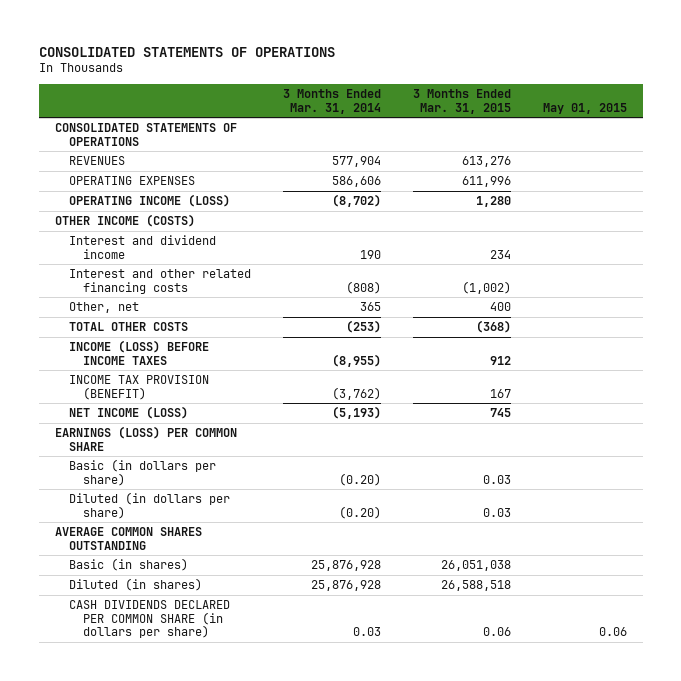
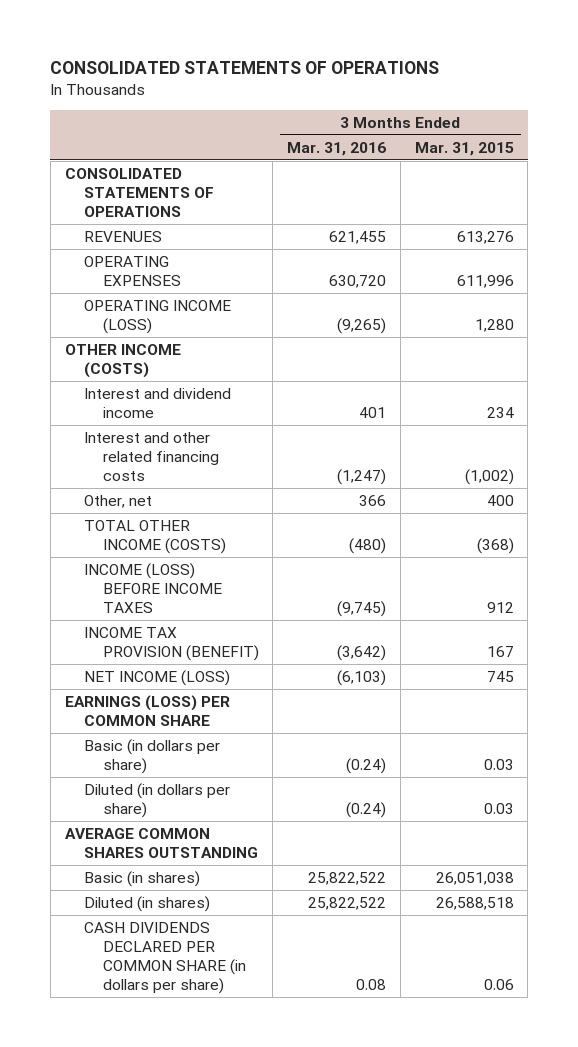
- | 3 Months Ended Mar. 31, 2014 | 3 Months Ended Mar. 31, 2015 | May 01, 2015
+ | 3 Months Ended Mar. 31, 2016 | 3 Months Ended Mar. 31, 2015
- TOTAL OTHER COSTS | (253) | (368) |
+ TOTAL OTHER INCOME (COSTS) | (480) | (368)

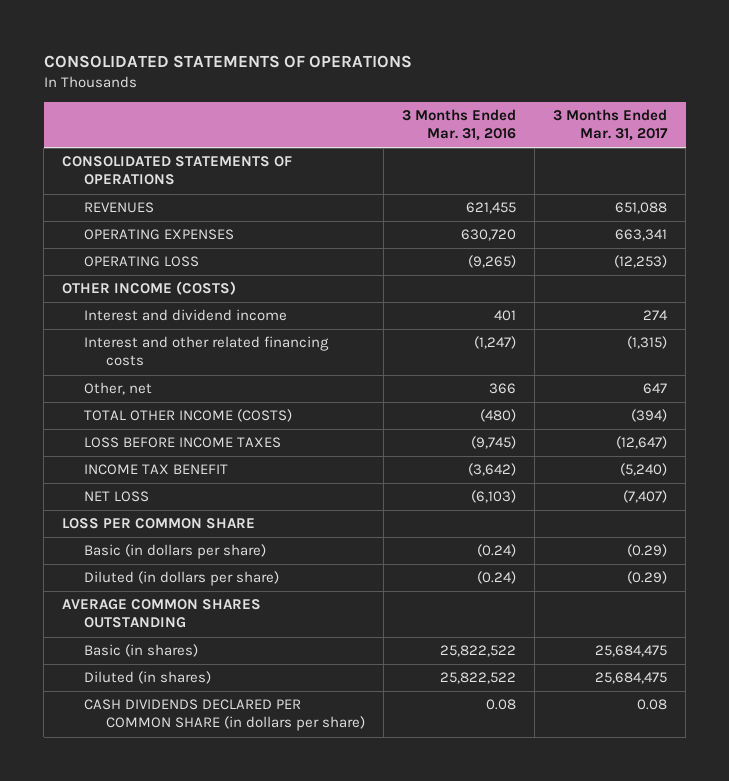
- | 3 Months Ended Mar. 31, 2016 | 3 Months Ended Mar. 31, 2015
+ | 3 Months Ended Mar. 31, 2016 | 3 Months Ended Mar. 31, 2017
- OPERATING INCOME (LOSS) | (9,265) | 1,280
+ OPERATING LOSS | (9,265) | (12,253)
- INCOME (LOSS) BEFORE INCOME TAXES | (9,745) | 912
- INCOME TAX PROVISION (BENEFIT) | (3,642) | 167
- NET INCOME (LOSS) | (6,103) | 745
- EARNINGS (LOSS) PER COMMON SHARE
+ LOSS BEFORE INCOME TAXES | (9,745) | (12,647)
+ INCOME TAX BENEFIT | (3,642) | (5,240)
+ NET LOSS | (6,103) | (7,407)
+ LOSS PER COMMON SHARE

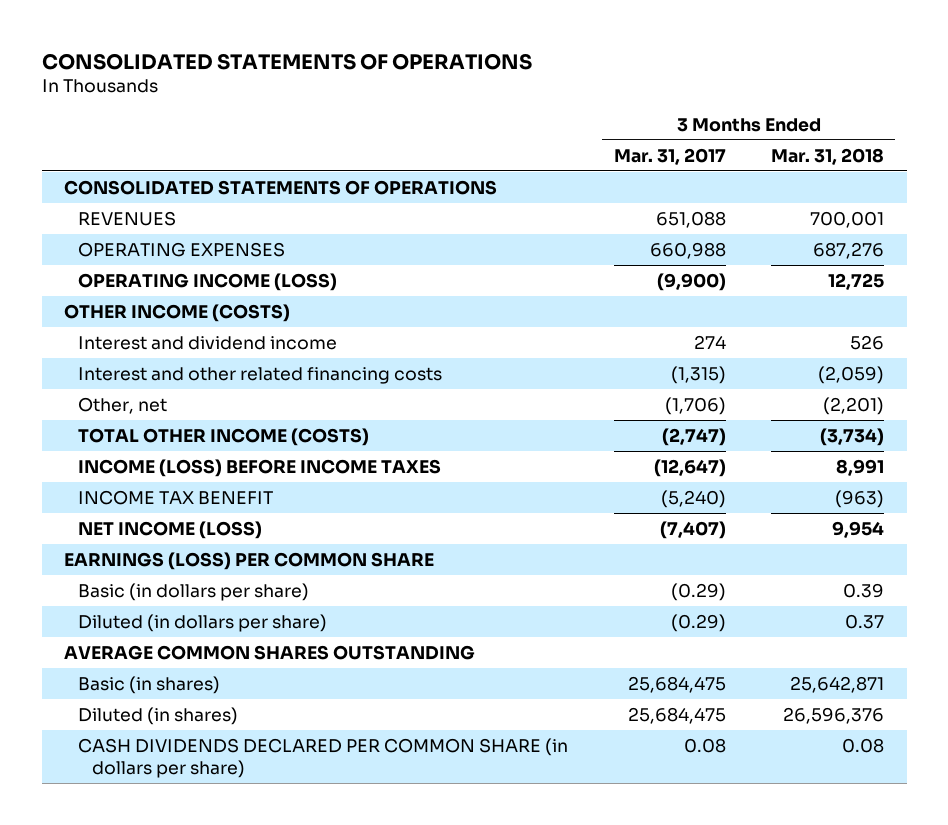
- | 3 Months Ended Mar. 31, 2016 | 3 Months Ended Mar. 31, 2017
+ | 3 Months Ended Mar. 31, 2017 | 3 Months Ended Mar. 31, 2018
- OPERATING EXPENSES | 630,720 | 663,341
- OPERATING LOSS | (9,265) | (12,253)
+ OPERATING EXPENSES | 660,988 | 687,276
+ OPERATING INCOME (LOSS) | (9,900) | 12,725
- Other, net | 366 | 647
- TOTAL OTHER INCOME (COSTS) | (480) | (394)
- LOSS BEFORE INCOME TAXES | (9,745) | (12,647)
+ Other, net | (1,706) | (2,201)
+ TOTAL OTHER INCOME (COSTS) | (2,747) | (3,734)
+ INCOME (LOSS) BEFORE INCOME TAXES | (12,647) | 8,991
- NET LOSS | (6,103) | (7,407)
- LOSS PER COMMON SHARE
+ NET INCOME (LOSS) | (7,407) | 9,954
+ EARNINGS (LOSS) PER COMMON SHARE

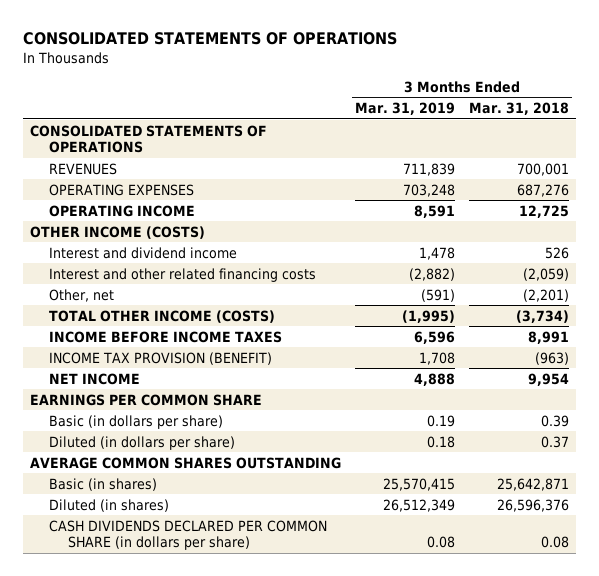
- | 3 Months Ended Mar. 31, 2017 | 3 Months Ended Mar. 31, 2018
+ | 3 Months Ended Mar. 31, 2019 | 3 Months Ended Mar. 31, 2018
- OPERATING INCOME (LOSS) | (9,900) | 12,725
+ OPERATING INCOME | 8,591 | 12,725
- INCOME (LOSS) BEFORE INCOME TAXES | (12,647) | 8,991
- INCOME TAX BENEFIT | (5,240) | (963)
- NET INCOME (LOSS) | (7,407) | 9,954
- EARNINGS (LOSS) PER COMMON SHARE
+ INCOME BEFORE INCOME TAXES | 6,596 | 8,991
+ INCOME TAX PROVISION (BENEFIT) | 1,708 | (963)
+ NET INCOME | 4,888 | 9,954
+ EARNINGS PER COMMON SHARE

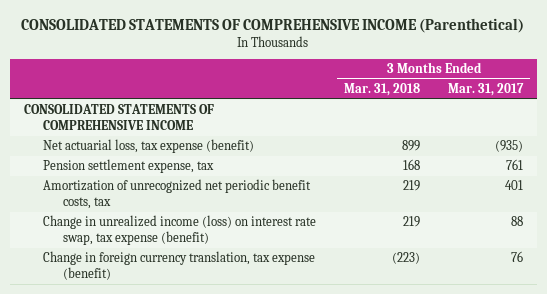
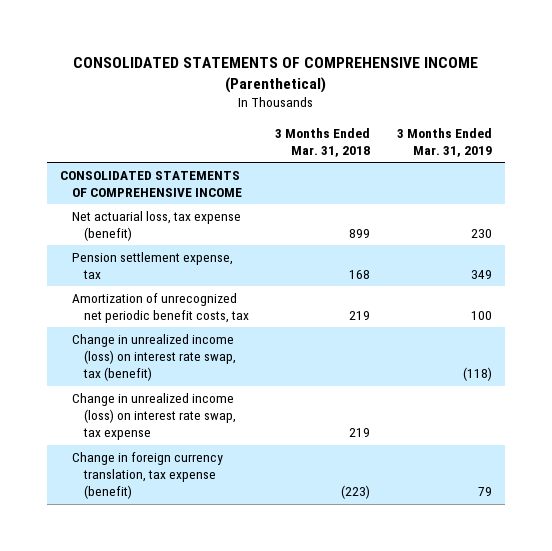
- | 3 Months Ended Mar. 31, 2018 | 3 Months Ended Mar. 31, 2017
+ | 3 Months Ended Mar. 31, 2018 | 3 Months Ended Mar. 31, 2019
- Change in unrealized income (loss) on interest rate swap, tax expense (benefit) | 219 | 88
+ Change in unrealized income (loss) on interest rate swap, tax (benefit) | | (118)
+ Change in unrealized income (loss) on interest rate swap, tax expense | 219 |

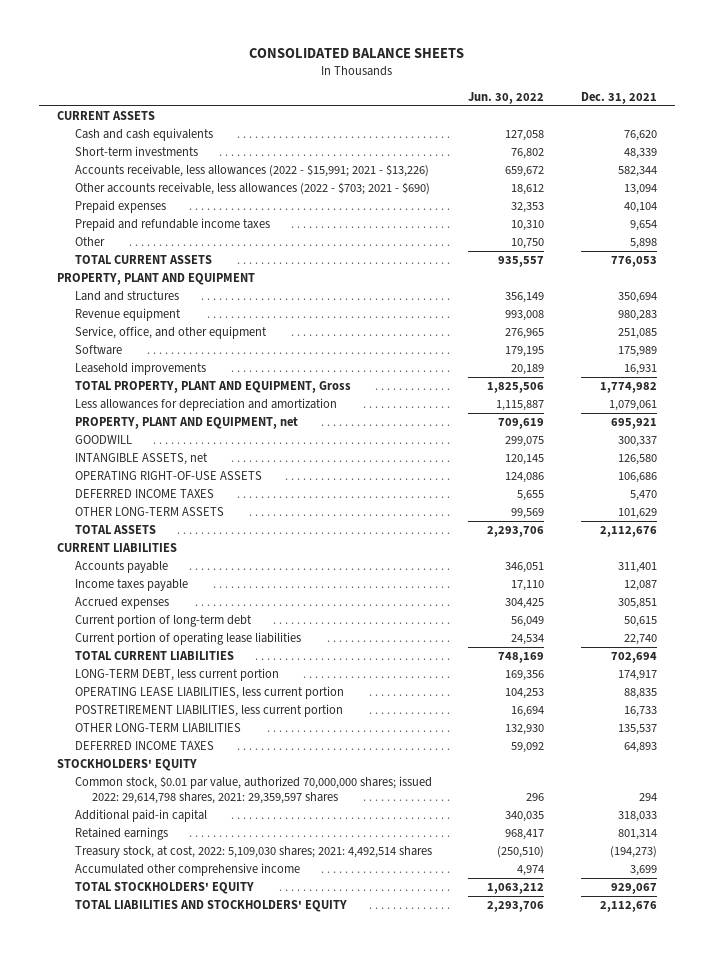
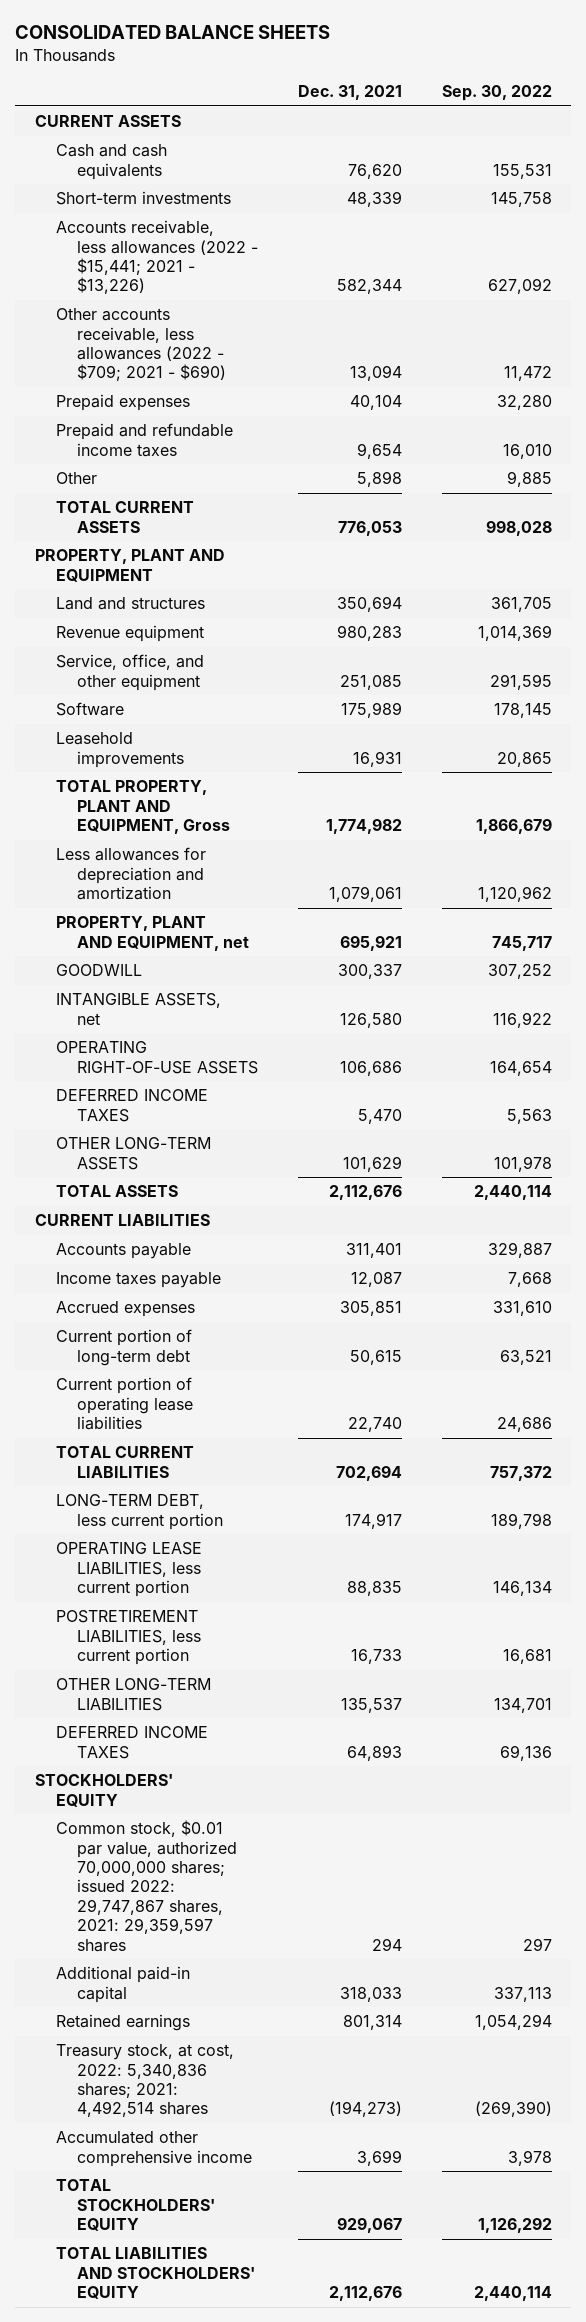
- | Jun. 30, 2022 | Dec. 31, 2021
+ | Dec. 31, 2021 | Sep. 30, 2022
- Accounts receivable, less allowances (2022 - $15,991; 2021 - $13,226) | 659,672 | 582,344
- Other accounts receivable, less allowances (2022 - $703; 2021 - $690) | 18,612 | 13,094
+ Accounts receivable, less allowances (2022 - $15,441; 2021 - $13,226) | 582,344 | 627,092
+ Other accounts receivable, less allowances (2022 - $709; 2021 - $690) | 13,094 | 11,472
- Common stock, $0.01 par value, authorized 70,000,000 shares; issued 2022: 29,614,798 shares, 2021: 29,359,597 shares | 296 | 294
+ Common stock, $0.01 par value, authorized 70,000,000 shares; issued 2022: 29,747,867 shares, 2021: 29,359,597 shares | 294 | 297
- Treasury stock, at cost, 2022: 5,109,030 shares; 2021: 4,492,514 shares | (250,510) | (194,273)
+ Treasury stock, at cost, 2022: 5,340,836 shares; 2021: 4,492,514 shares | (194,273) | (269,390)

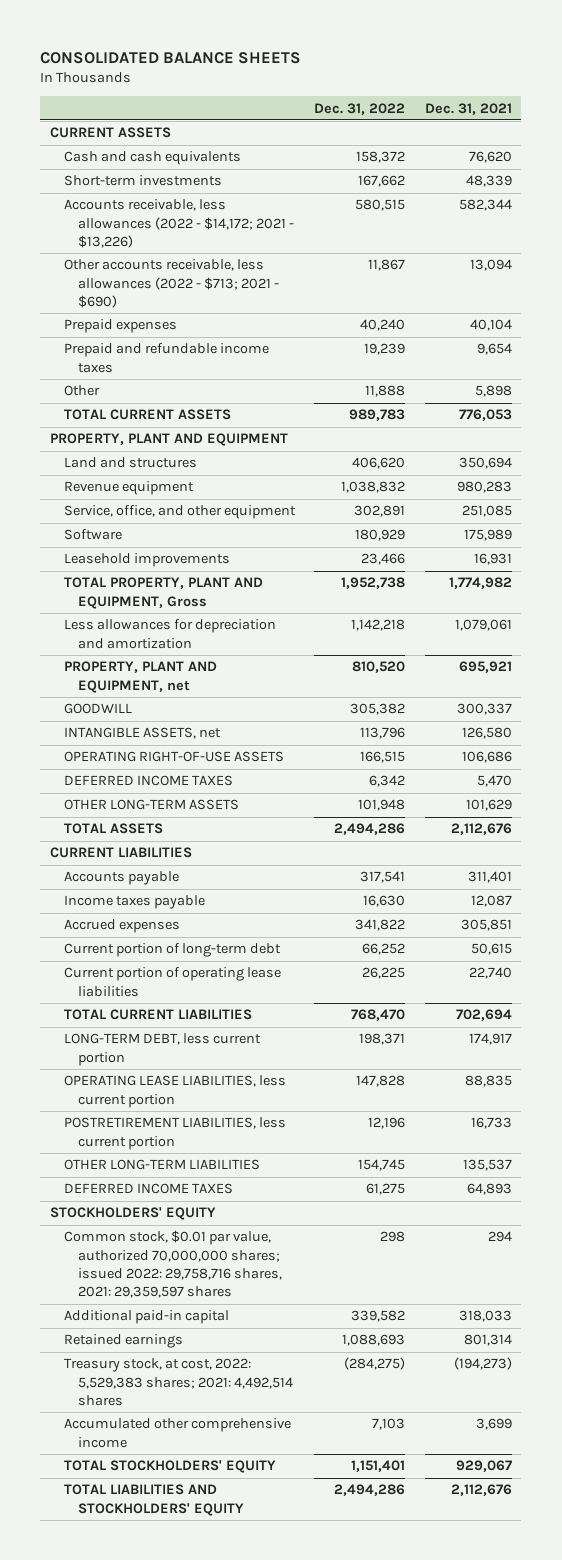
- | Dec. 31, 2021 | Sep. 30, 2022
+ | Dec. 31, 2022 | Dec. 31, 2021
- Accounts receivable, less allowances (2022 - $15,441; 2021 - $13,226) | 582,344 | 627,092
- Other accounts receivable, less allowances (2022 - $709; 2021 - $690) | 13,094 | 11,472
+ Accounts receivable, less allowances (2022 - $14,172; 2021 - $13,226) | 580,515 | 582,344
+ Other accounts receivable, less allowances (2022 - $713; 2021 - $690) | 11,867 | 13,094
- Common stock, $0.01 par value, authorized 70,000,000 shares; issued 2022: 29,747,867 shares, 2021: 29,359,597 shares | 294 | 297
+ Common stock, $0.01 par value, authorized 70,000,000 shares; issued 2022: 29,758,716 shares, 2021: 29,359,597 shares | 298 | 294
- Treasury stock, at cost, 2022: 5,340,836 shares; 2021: 4,492,514 shares | (194,273) | (269,390)
+ Treasury stock, at cost, 2022: 5,529,383 shares; 2021: 4,492,514 shares | (284,275) | (194,273)

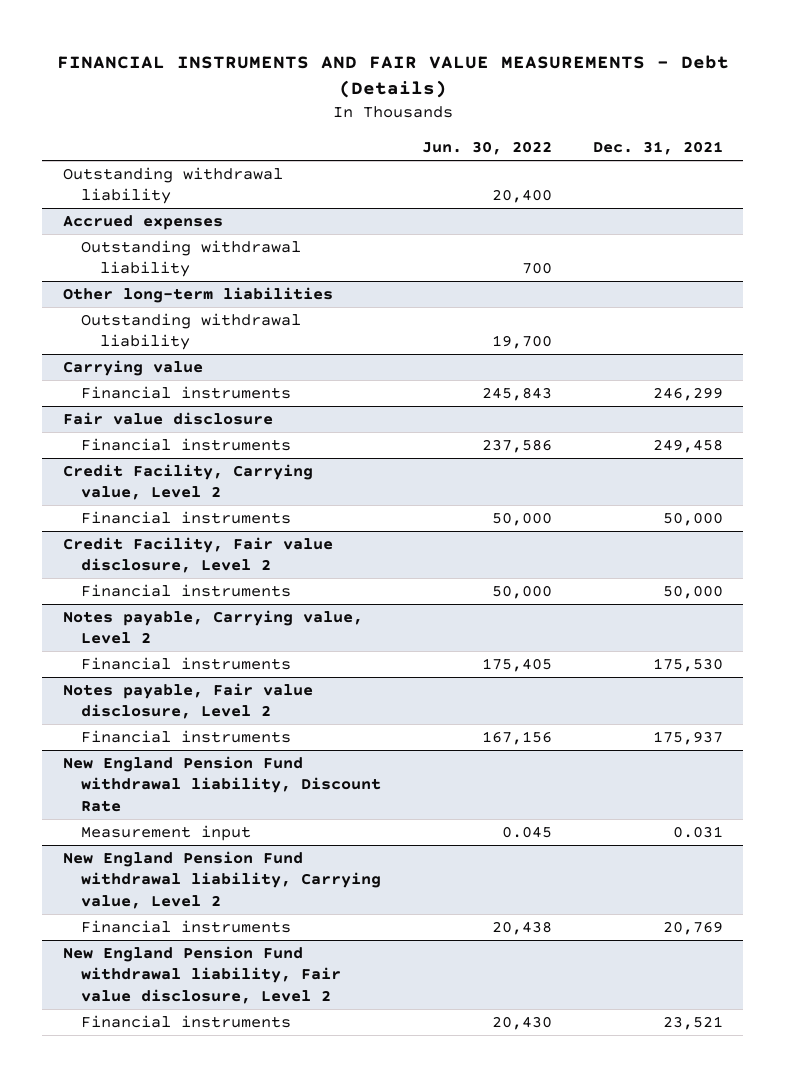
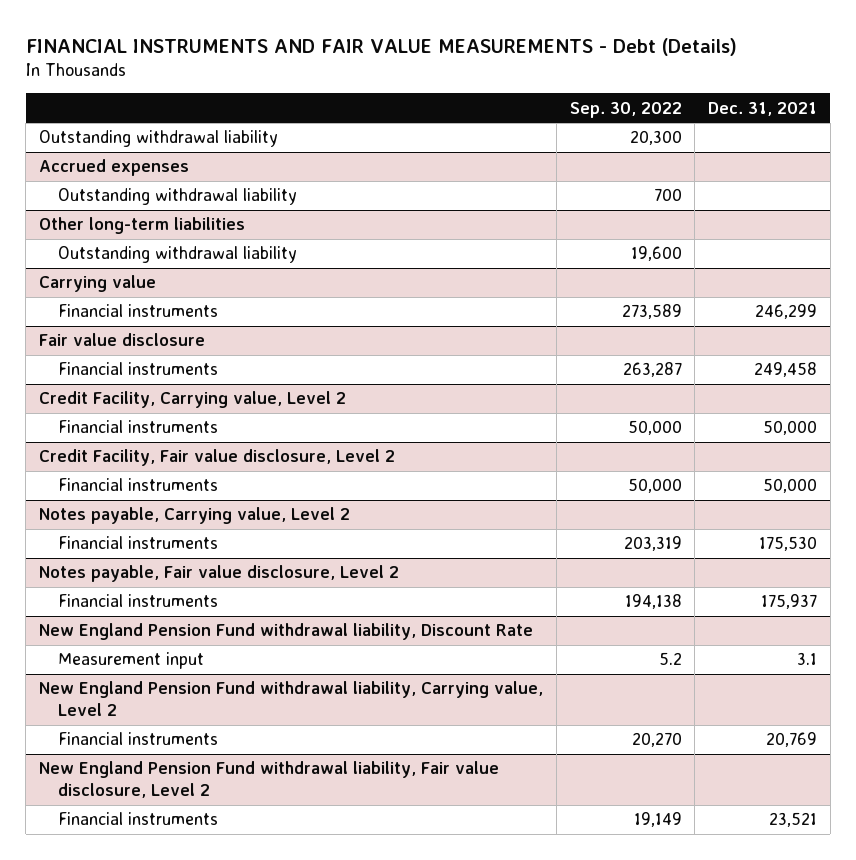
- | Jun. 30, 2022 | Dec. 31, 2021
+ | Sep. 30, 2022 | Dec. 31, 2021
@ New England Pension Fund withdrawal liability, Discount Rate
- Measurement input | 0.045 | 0.031
+ Measurement input | 5.2 | 3.1

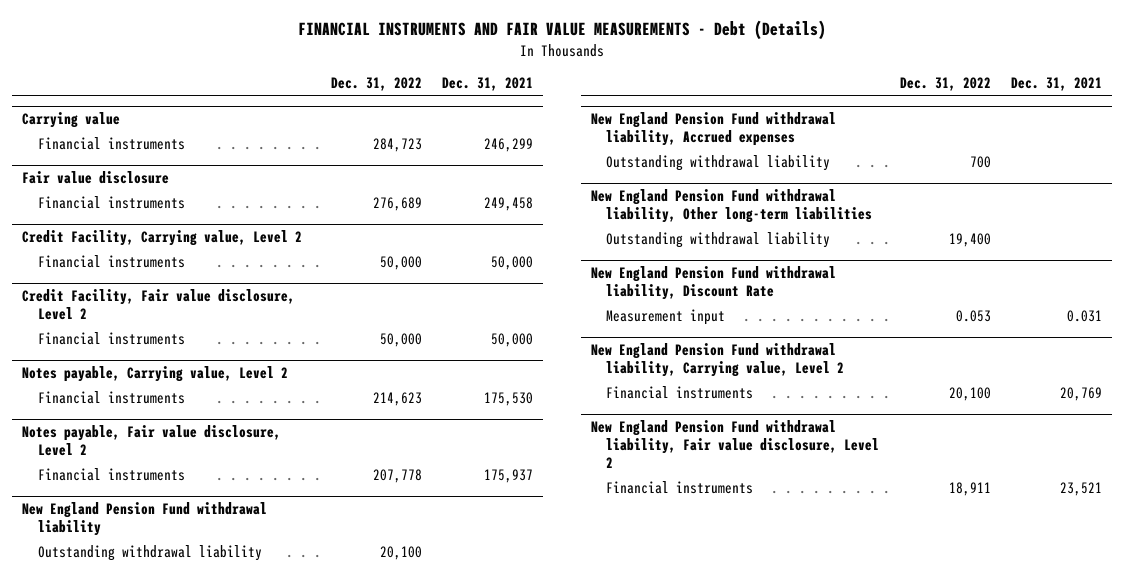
- | Sep. 30, 2022 | Dec. 31, 2021
+ | Dec. 31, 2022 | Dec. 31, 2021
- Outstanding withdrawal liability | 20,300 |
- Accrued expenses
- Outstanding withdrawal liability | 700 |
- Other long-term liabilities
- Outstanding withdrawal liability | 19,600 |
+ New England Pension Fund withdrawal liability
+ Outstanding withdrawal liability | 20,100 |
+ New England Pension Fund withdrawal liability, Accrued expenses
+ Outstanding withdrawal liability | 700 |
+ New England Pension Fund withdrawal liability, Other long-term liabilities
+ Outstanding withdrawal liability | 19,400 |
@ New England Pension Fund withdrawal liability, Discount Rate
- Measurement input | 5.2 | 3.1
+ Measurement input | 0.053 | 0.031

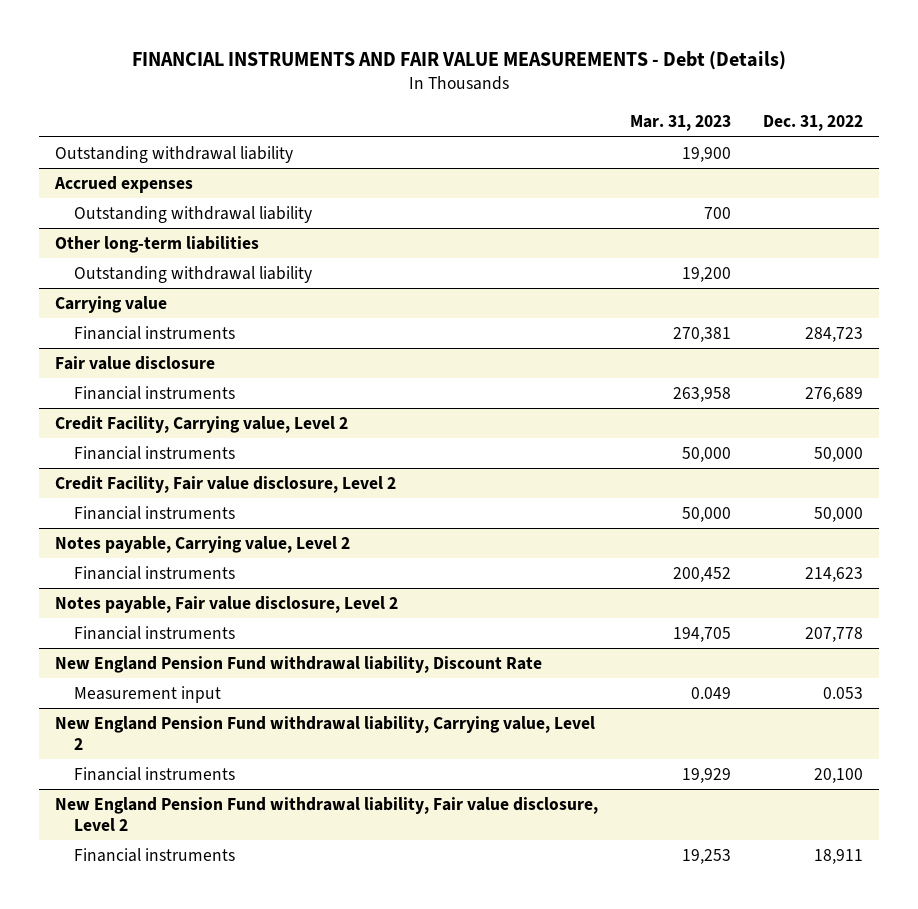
- | Dec. 31, 2022 | Dec. 31, 2021
+ | Mar. 31, 2023 | Dec. 31, 2022
+ Outstanding withdrawal liability | 19,900 |
+ Accrued expenses
+ Outstanding withdrawal liability | 700 |
+ Other long-term liabilities
+ Outstanding withdrawal liability | 19,200 |
- New England Pension Fund withdrawal liability
- Outstanding withdrawal liability | 20,100 |
- New England Pension Fund withdrawal liability, Accrued expenses
- Outstanding withdrawal liability | 700 |
- New England Pension Fund withdrawal liability, Other long-term liabilities
- Outstanding withdrawal liability | 19,400 |

